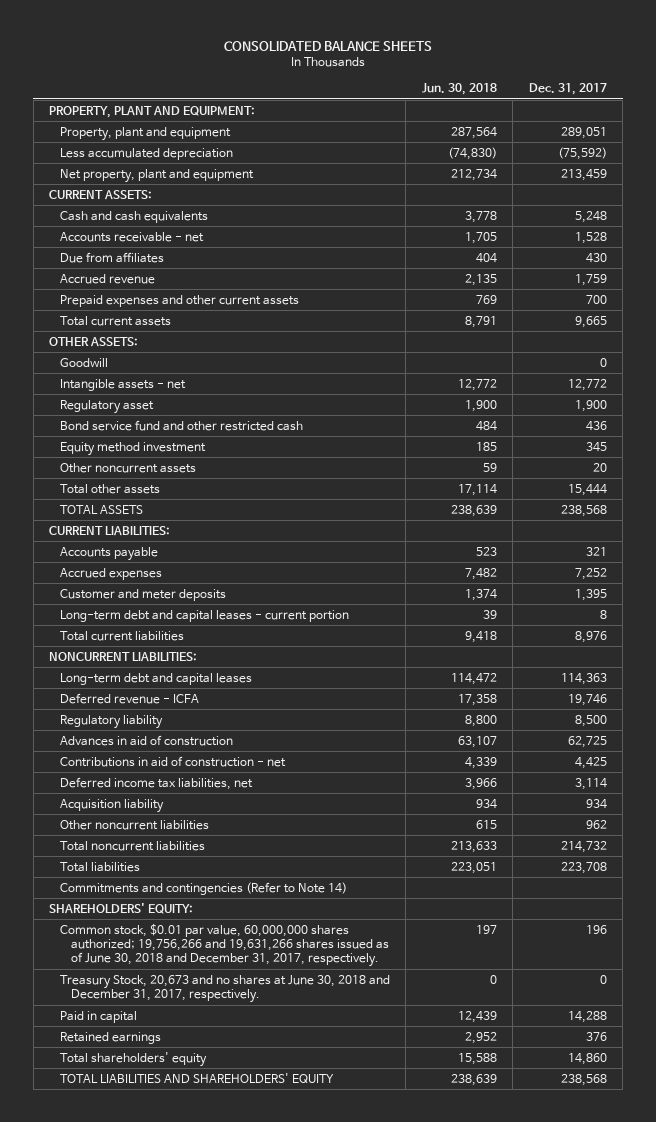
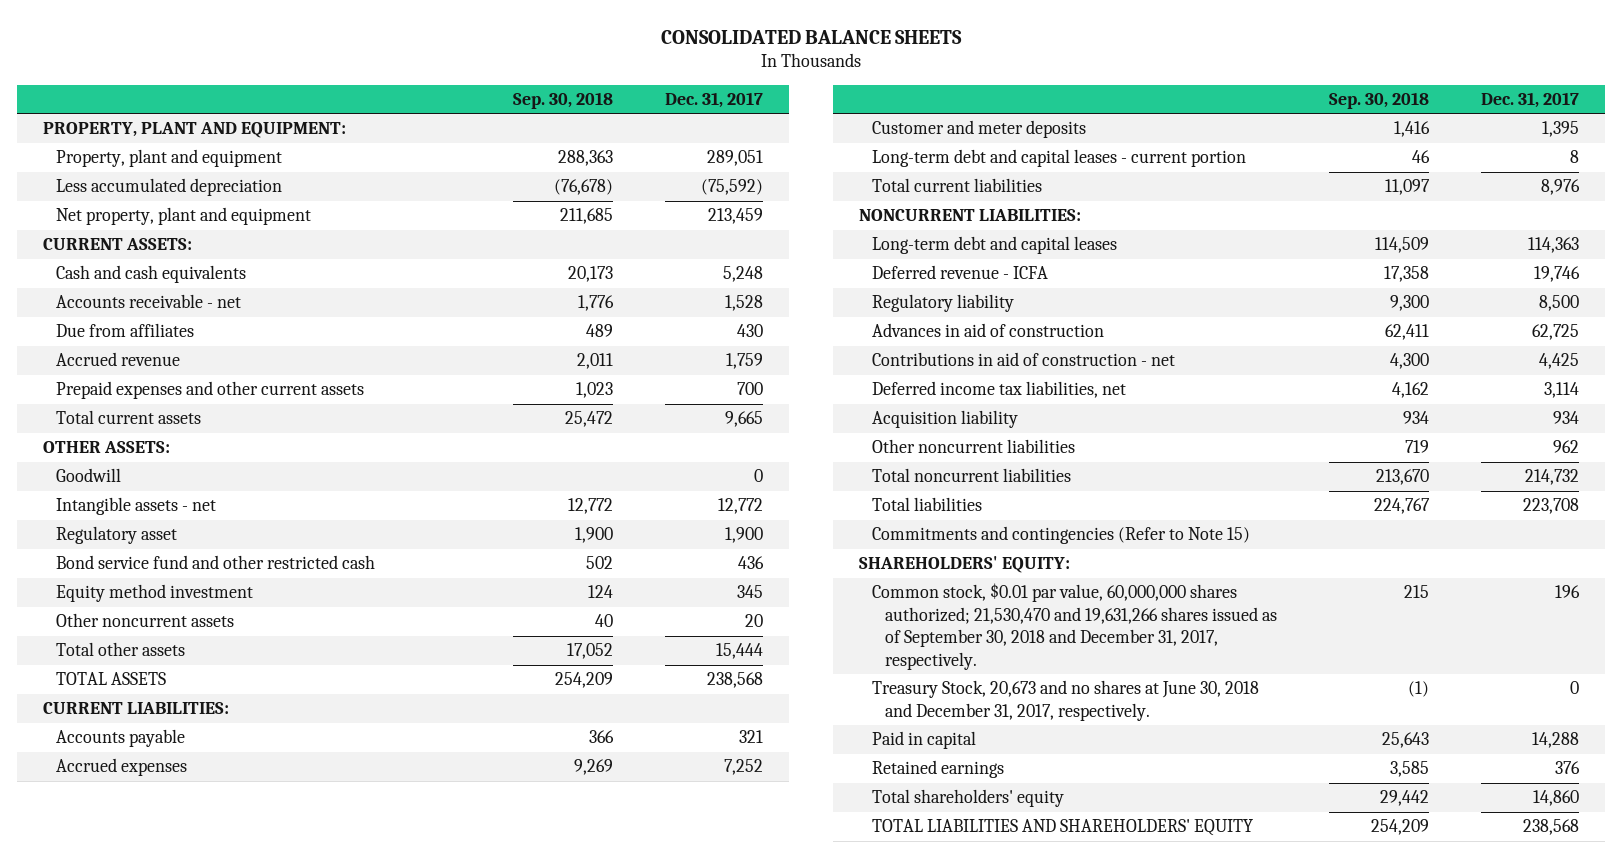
- | Jun. 30, 2018 | Dec. 31, 2017
+ | Sep. 30, 2018 | Dec. 31, 2017
- Commitments and contingencies (Refer to Note 14)
+ Commitments and contingencies (Refer to Note 15)
- Common stock, $0.01 par value, 60,000,000 shares authorized; 19,756,266 and 19,631,266 shares issued as of June 30, 2018 and December 31, 2017, respectively. | 197 | 196
+ Common stock, $0.01 par value, 60,000,000 shares authorized; 21,530,470 and 19,631,266 shares issued as of September 30, 2018 and December 31, 2017, respectively. | 215 | 196

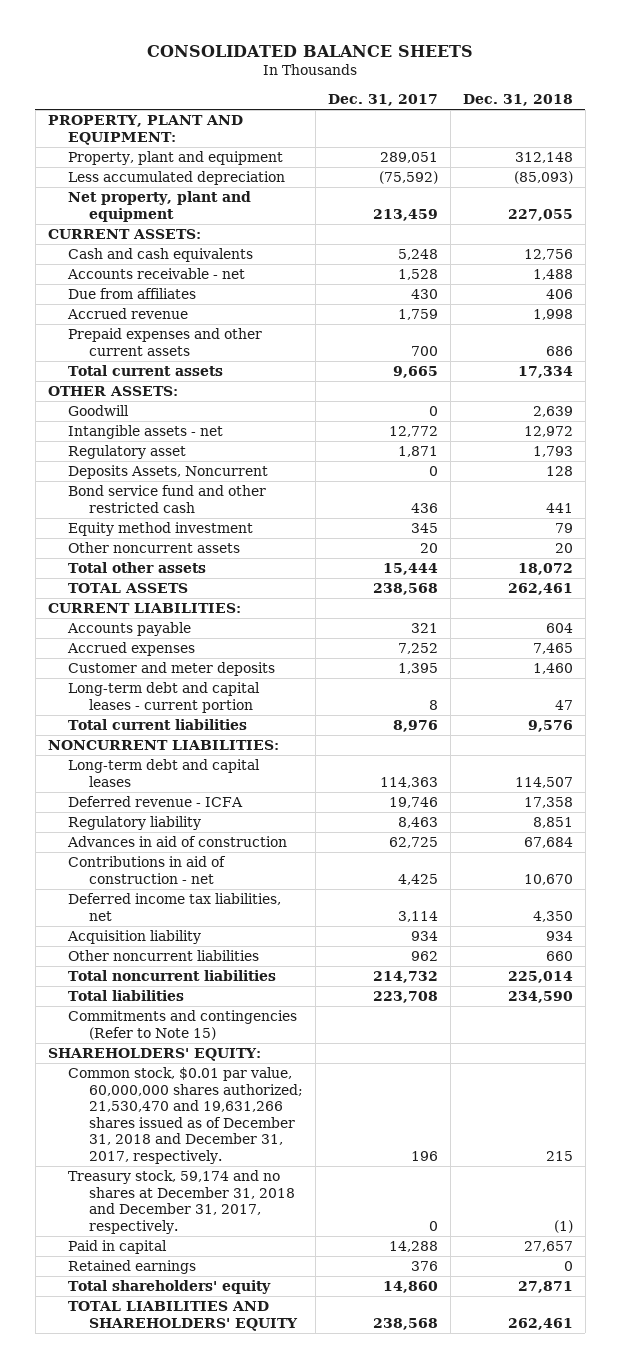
- | Sep. 30, 2018 | Dec. 31, 2017
+ | Dec. 31, 2017 | Dec. 31, 2018
- Regulatory asset | 1,900 | 1,900
+ Regulatory asset | 1,871 | 1,793
+ Deposits Assets, Noncurrent | 0 | 128
- Regulatory liability | 9,300 | 8,500
+ Regulatory liability | 8,463 | 8,851
- Common stock, $0.01 par value, 60,000,000 shares authorized; 21,530,470 and 19,631,266 shares issued as of September 30, 2018 and December 31, 2017, respectively. | 215 | 196
- Treasury Stock, 20,673 and no shares at June 30, 2018 and December 31, 2017, respectively. | (1) | 0
+ Common stock, $0.01 par value, 60,000,000 shares authorized; 21,530,470 and 19,631,266 shares issued as of December 31, 2018 and December 31, 2017, respectively. | 196 | 215
+ Treasury stock, 59,174 and no shares at December 31, 2018 and December 31, 2017, respectively. | 0 | (1)

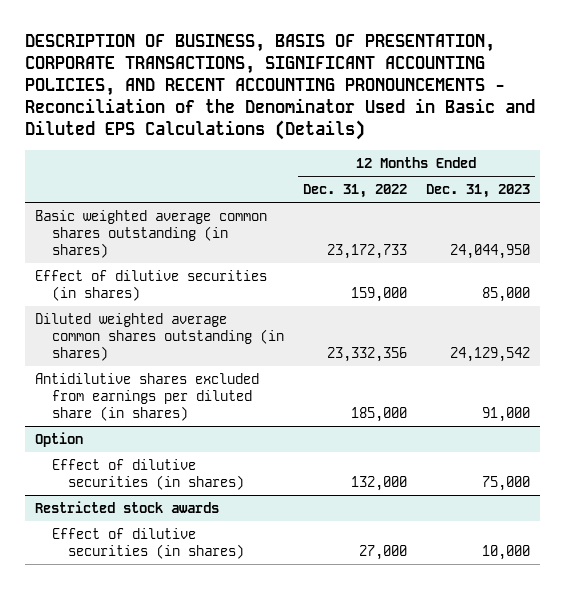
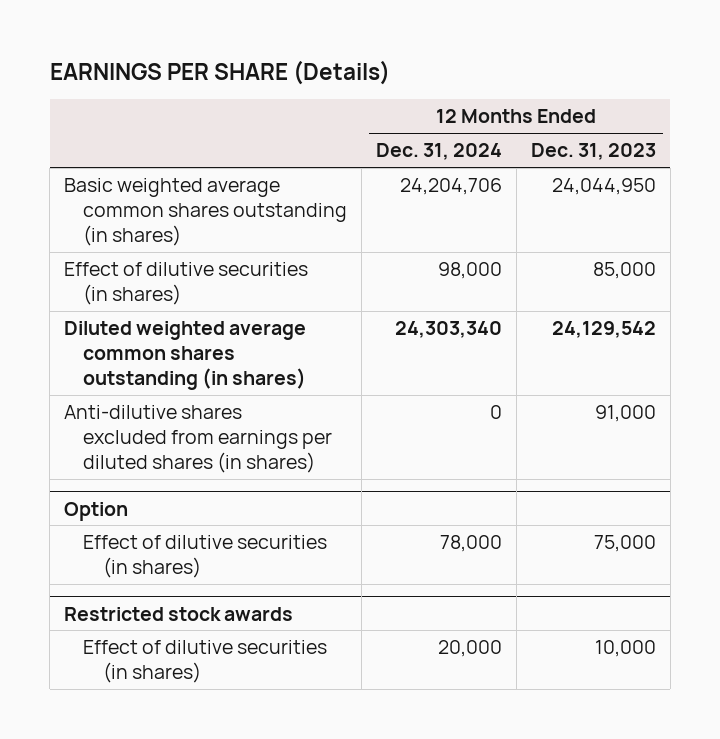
- DESCRIPTION OF BUSINESS, BASIS OF PRESENTATION, CORPORATE TRANSACTIONS, SIGNIFICANT ACCOUNTING POLICIES, AND RECENT ACCOUNTING PRONOUNCEMENTS - Reconciliation of the Denominator Used in Basic and Diluted EPS Calculations (Details)
+ EARNINGS PER SHARE (Details)
- | 12 Months Ended Dec. 31, 2022 | 12 Months Ended Dec. 31, 2023
+ | 12 Months Ended Dec. 31, 2024 | 12 Months Ended Dec. 31, 2023
- Antidilutive shares excluded from earnings per diluted share (in shares) | 185,000 | 91,000
+ Anti-dilutive shares excluded from earnings per diluted shares (in shares) | 0 | 91,000

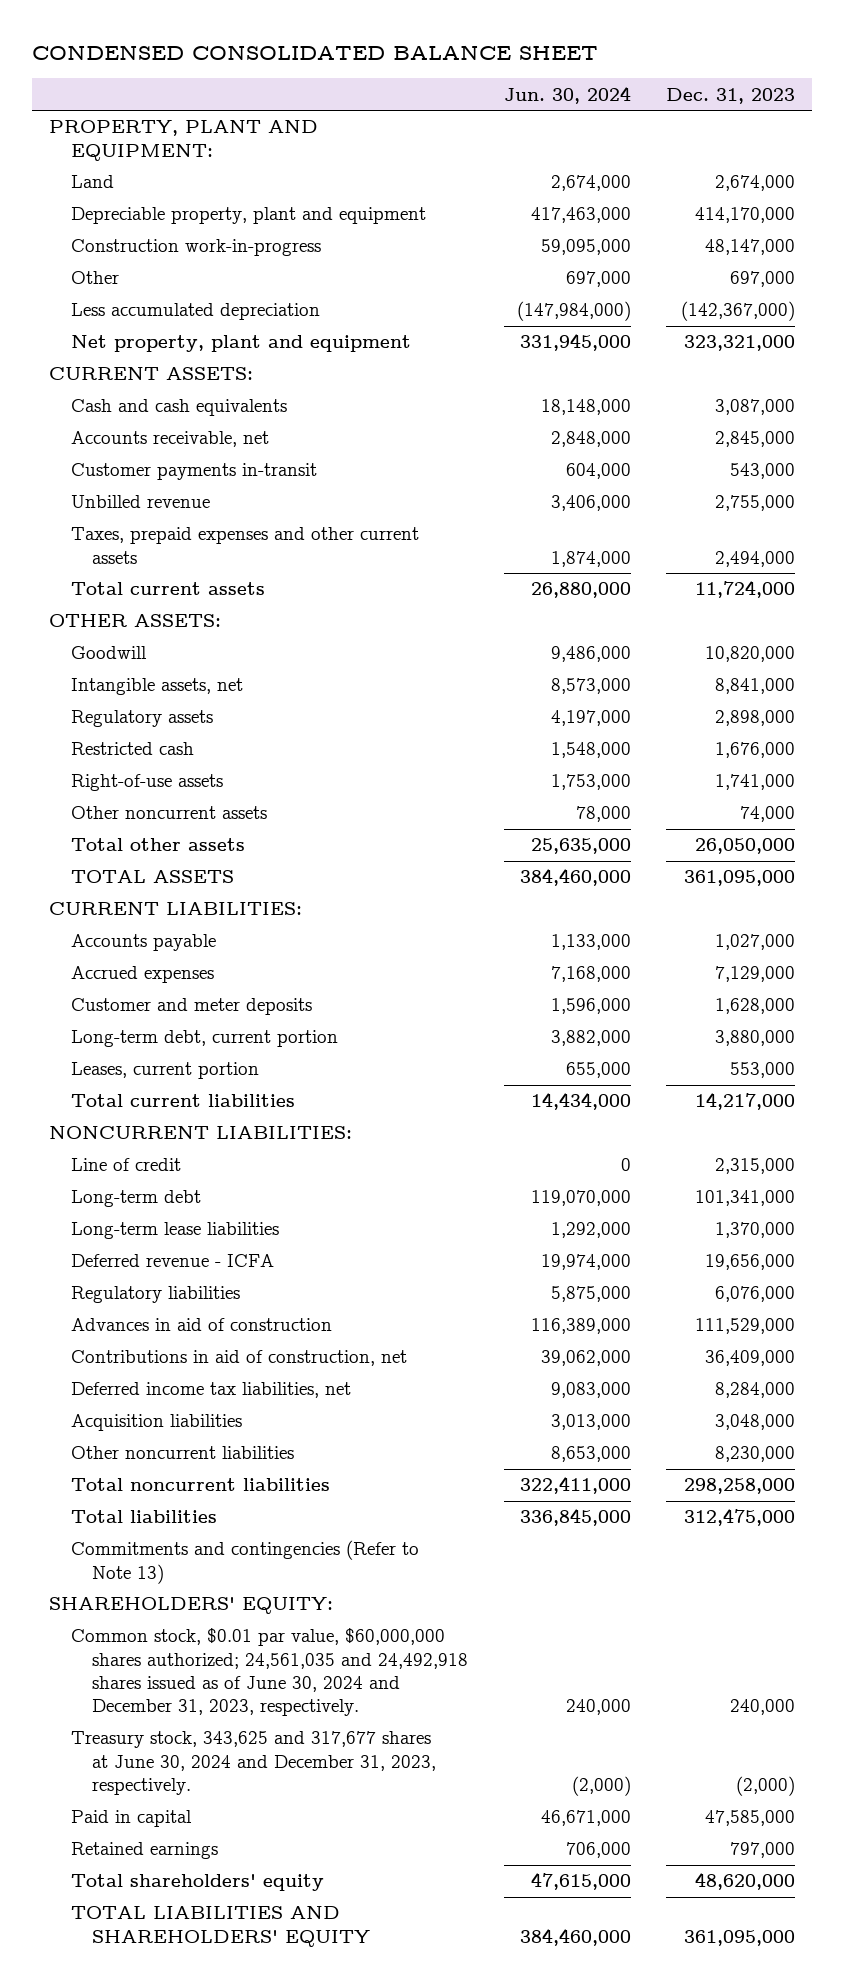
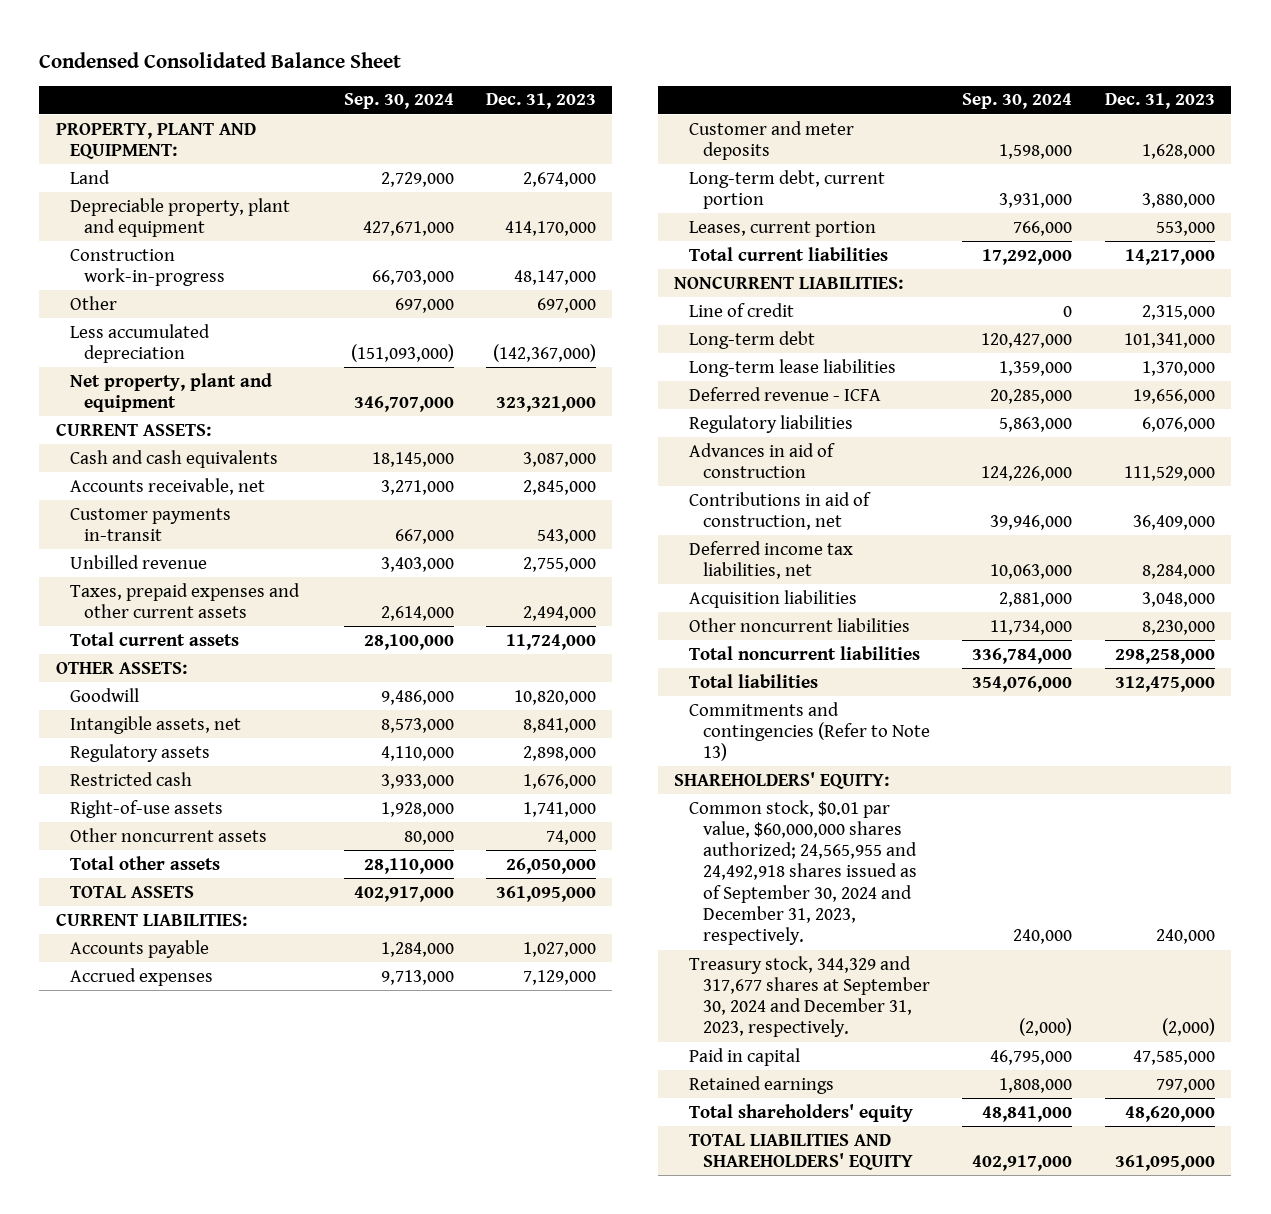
- CONDENSED CONSOLIDATED BALANCE SHEET
+ Condensed Consolidated Balance Sheet
- | Jun. 30, 2024 | Dec. 31, 2023
+ | Sep. 30, 2024 | Dec. 31, 2023
- Common stock, $0.01 par value, $60,000,000 shares authorized; 24,561,035 and 24,492,918 shares issued as of June 30, 2024 and December 31, 2023, respectively. | 240,000 | 240,000
- Treasury stock, 343,625 and 317,677 shares at June 30, 2024 and December 31, 2023, respectively. | (2,000) | (2,000)
+ Common stock, $0.01 par value, $60,000,000 shares authorized; 24,565,955 and 24,492,918 shares issued as of September 30, 2024 and December 31, 2023, respectively. | 240,000 | 240,000
+ Treasury stock, 344,329 and 317,677 shares at September 30, 2024 and December 31, 2023, respectively. | (2,000) | (2,000)

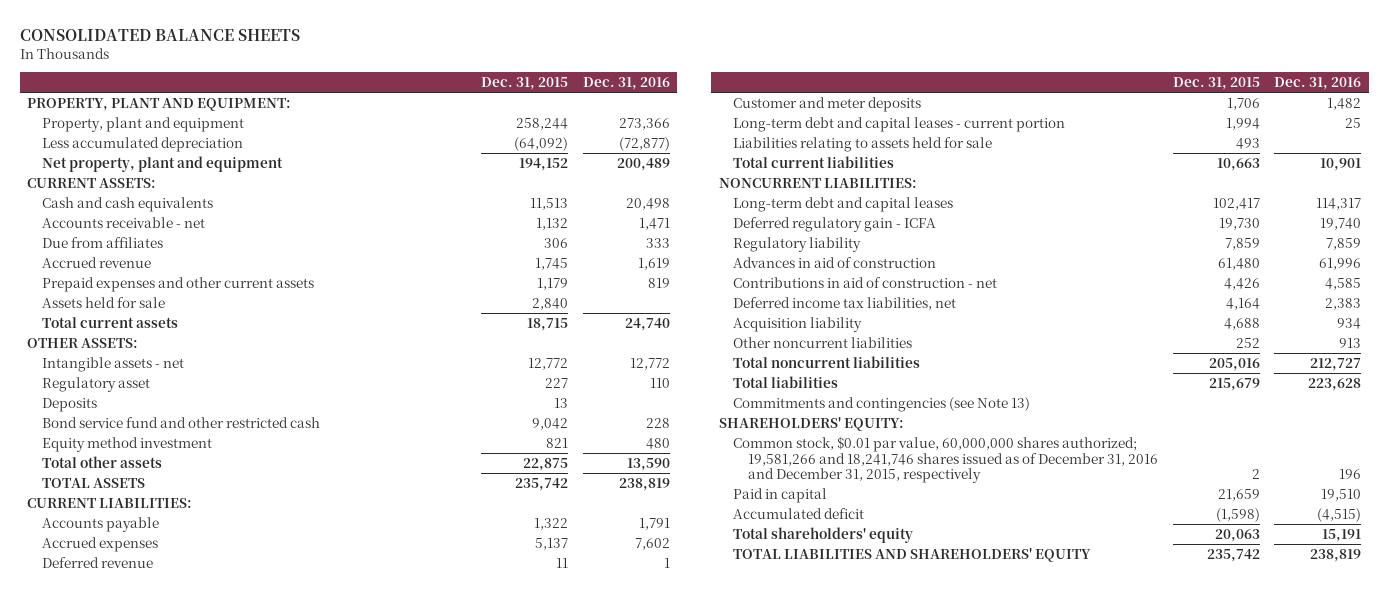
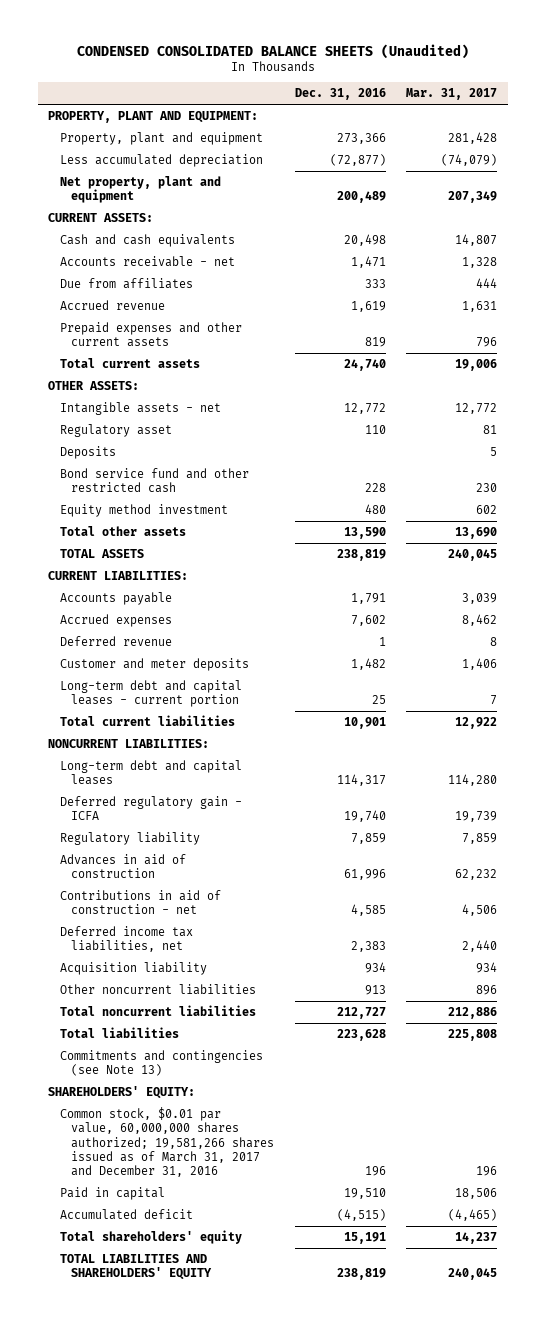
- CONSOLIDATED BALANCE SHEETS
+ CONDENSED CONSOLIDATED BALANCE SHEETS (Unaudited)
- | Dec. 31, 2015 | Dec. 31, 2016
+ | Dec. 31, 2016 | Mar. 31, 2017
- Assets held for sale | 2,840 |
- Liabilities relating to assets held for sale | 493 |
- Common stock, $0.01 par value, 60,000,000 shares authorized; 19,581,266 and 18,241,746 shares issued as of December 31, 2016 and December 31, 2015, respectively | 2 | 196
+ Common stock, $0.01 par value, 60,000,000 shares authorized; 19,581,266 shares issued as of March 31, 2017 and December 31, 2016 | 196 | 196

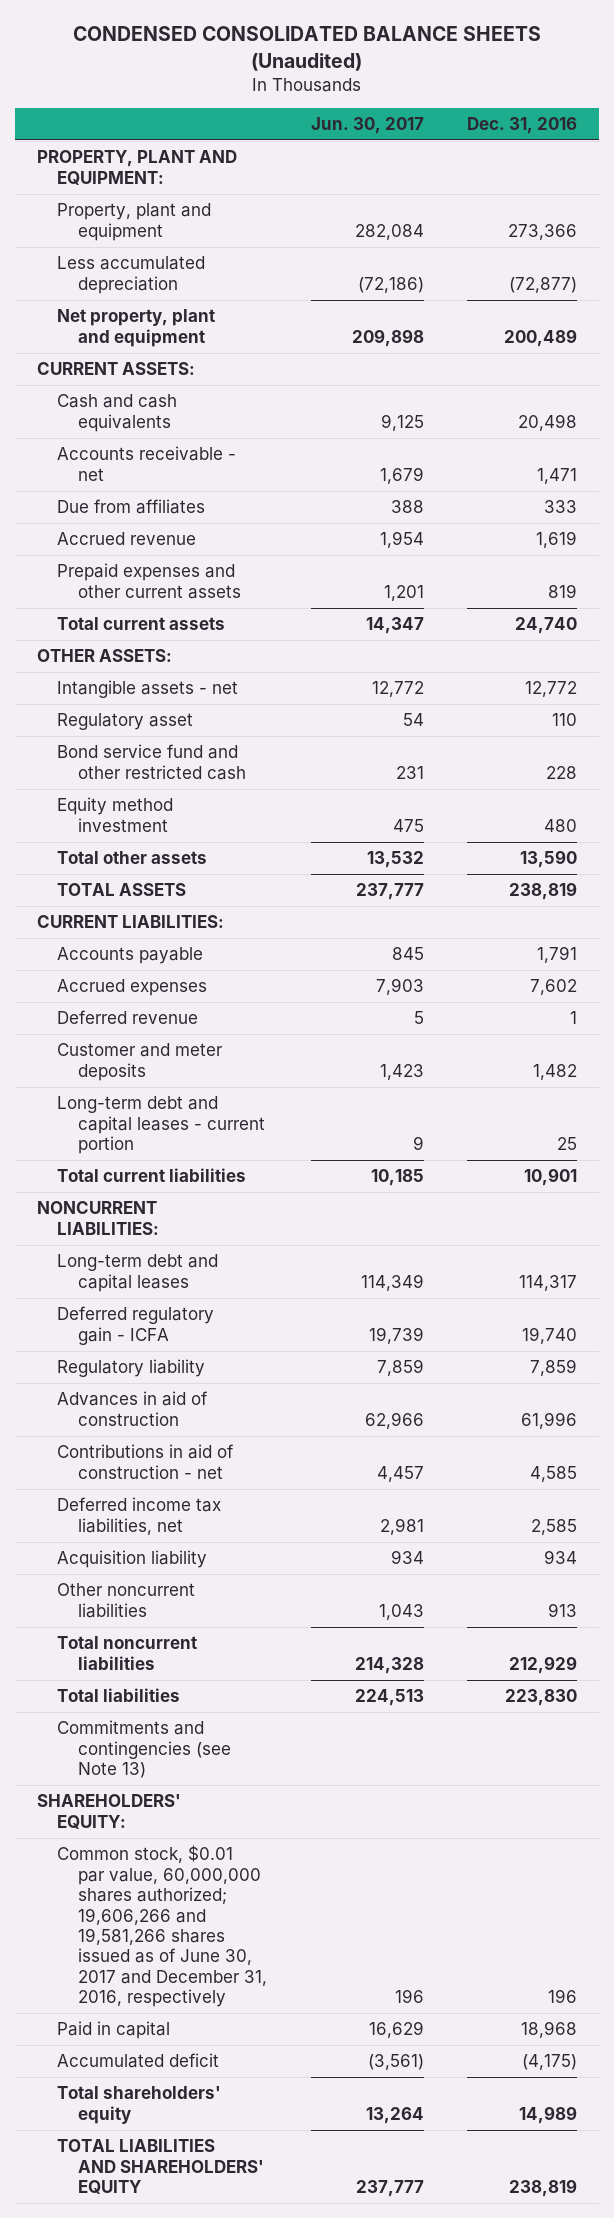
- | Dec. 31, 2016 | Mar. 31, 2017
+ | Jun. 30, 2017 | Dec. 31, 2016
- Deposits | | 5
- Deferred income tax liabilities, net | 2,383 | 2,440
+ Deferred income tax liabilities, net | 2,981 | 2,585
- Total noncurrent liabilities | 212,727 | 212,886
- Total liabilities | 223,628 | 225,808
+ Total noncurrent liabilities | 214,328 | 212,929
+ Total liabilities | 224,513 | 223,830
- Common stock, $0.01 par value, 60,000,000 shares authorized; 19,581,266 shares issued as of March 31, 2017 and December 31, 2016 | 196 | 196
- Paid in capital | 19,510 | 18,506
- Accumulated deficit | (4,515) | (4,465)
- Total shareholders' equity | 15,191 | 14,237
+ Common stock, $0.01 par value, 60,000,000 shares authorized; 19,606,266 and 19,581,266 shares issued as of June 30, 2017 and December 31, 2016, respectively | 196 | 196
+ Paid in capital | 16,629 | 18,968
+ Accumulated deficit | (3,561) | (4,175)
+ Total shareholders' equity | 13,264 | 14,989

